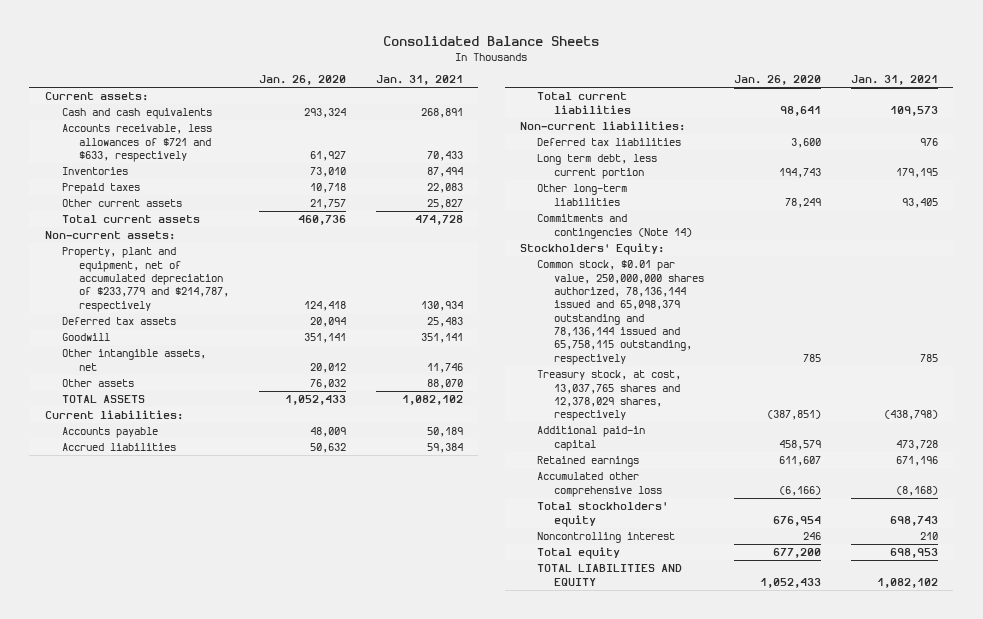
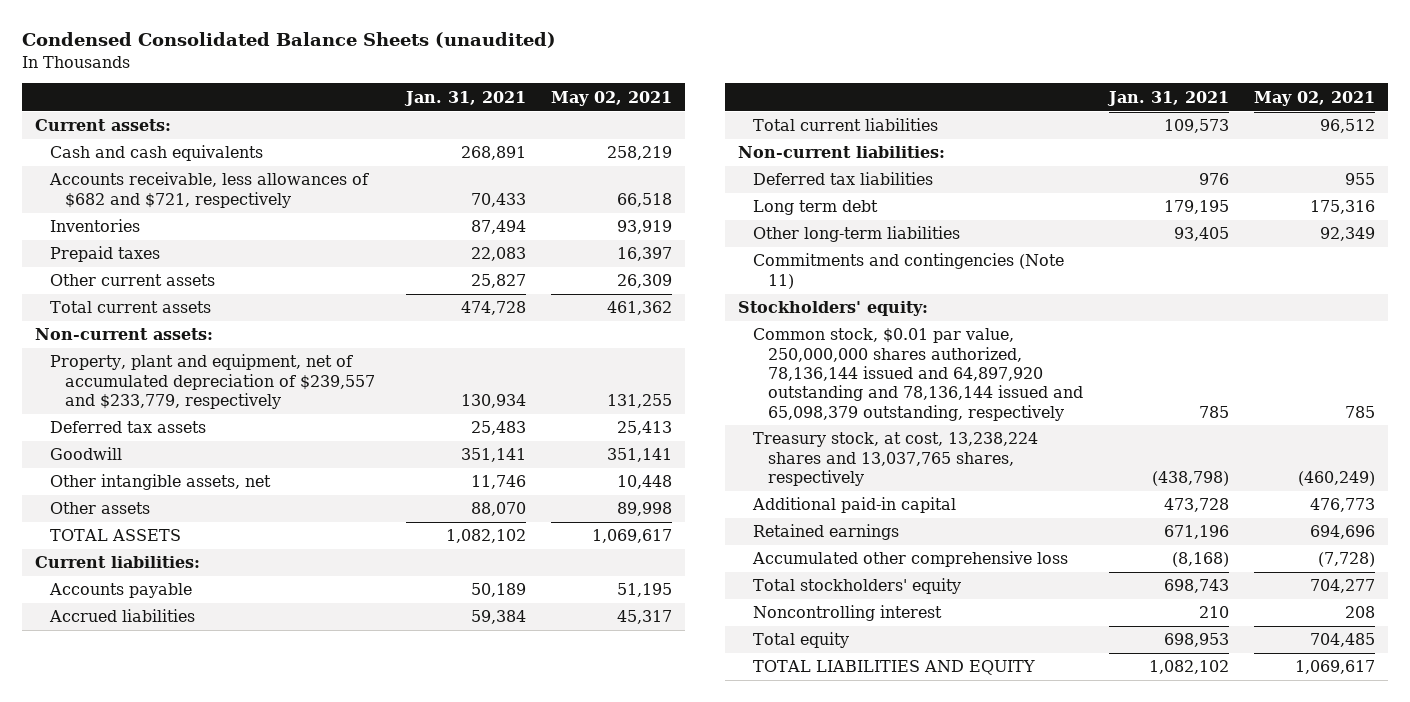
- Consolidated Balance Sheets
+ Condensed Consolidated Balance Sheets (unaudited)
- | Jan. 26, 2020 | Jan. 31, 2021
+ | Jan. 31, 2021 | May 02, 2021
- Accounts receivable, less allowances of $721 and $633, respectively | 61,927 | 70,433
+ Accounts receivable, less allowances of $682 and $721, respectively | 70,433 | 66,518
- Property, plant and equipment, net of accumulated depreciation of $233,779 and $214,787, respectively | 124,418 | 130,934
+ Property, plant and equipment, net of accumulated depreciation of $239,557 and $233,779, respectively | 130,934 | 131,255
- Long term debt, less current portion | 194,743 | 179,195
+ Long term debt | 179,195 | 175,316
- Commitments and contingencies (Note 14)
- Stockholders' Equity:
- Common stock, $0.01 par value, 250,000,000 shares authorized, 78,136,144 issued and 65,098,379 outstanding and 78,136,144 issued and 65,758,115 outstanding, respectively | 785 | 785
- Treasury stock, at cost, 13,037,765 shares and 12,378,029 shares, respectively | (387,851) | (438,798)
+ Commitments and contingencies (Note 11)
+ Stockholders' equity:
+ Common stock, $0.01 par value, 250,000,000 shares authorized, 78,136,144 issued and 64,897,920 outstanding and 78,136,144 issued and 65,098,379 outstanding, respectively | 785 | 785
+ Treasury stock, at cost, 13,238,224 shares and 13,037,765 shares, respectively | (438,798) | (460,249)

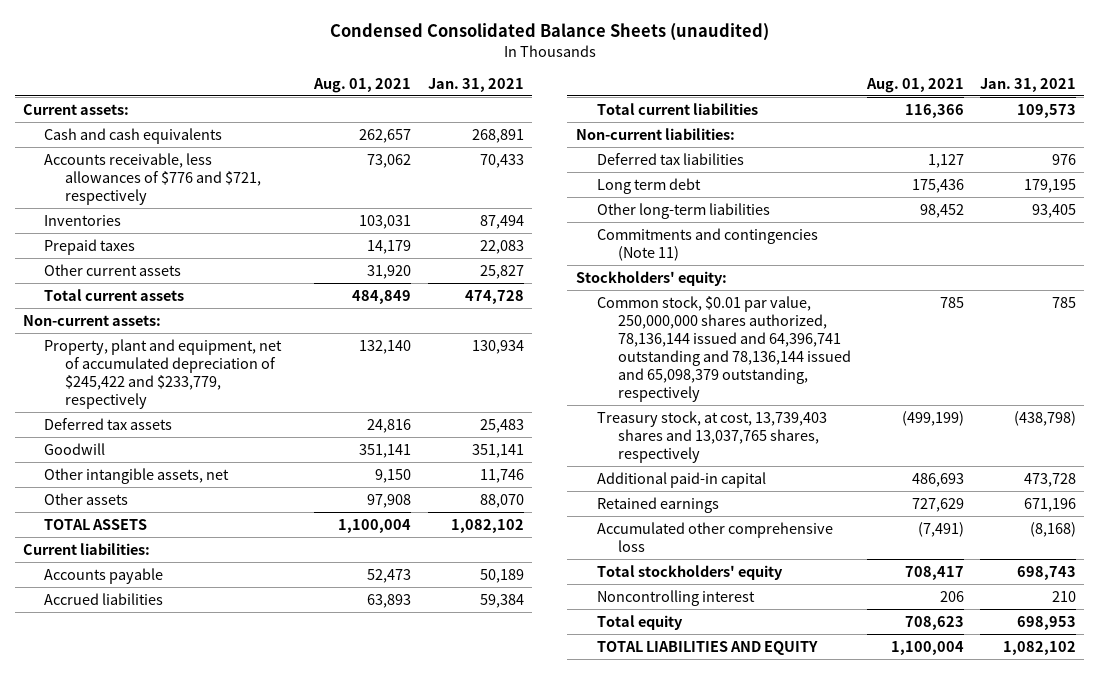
- | Jan. 31, 2021 | May 02, 2021
+ | Aug. 01, 2021 | Jan. 31, 2021
- Accounts receivable, less allowances of $682 and $721, respectively | 70,433 | 66,518
+ Accounts receivable, less allowances of $776 and $721, respectively | 73,062 | 70,433
- Property, plant and equipment, net of accumulated depreciation of $239,557 and $233,779, respectively | 130,934 | 131,255
+ Property, plant and equipment, net of accumulated depreciation of $245,422 and $233,779, respectively | 132,140 | 130,934
- Common stock, $0.01 par value, 250,000,000 shares authorized, 78,136,144 issued and 64,897,920 outstanding and 78,136,144 issued and 65,098,379 outstanding, respectively | 785 | 785
- Treasury stock, at cost, 13,238,224 shares and 13,037,765 shares, respectively | (438,798) | (460,249)
+ Common stock, $0.01 par value, 250,000,000 shares authorized, 78,136,144 issued and 64,396,741 outstanding and 78,136,144 issued and 65,098,379 outstanding, respectively | 785 | 785
+ Treasury stock, at cost, 13,739,403 shares and 13,037,765 shares, respectively | (499,199) | (438,798)

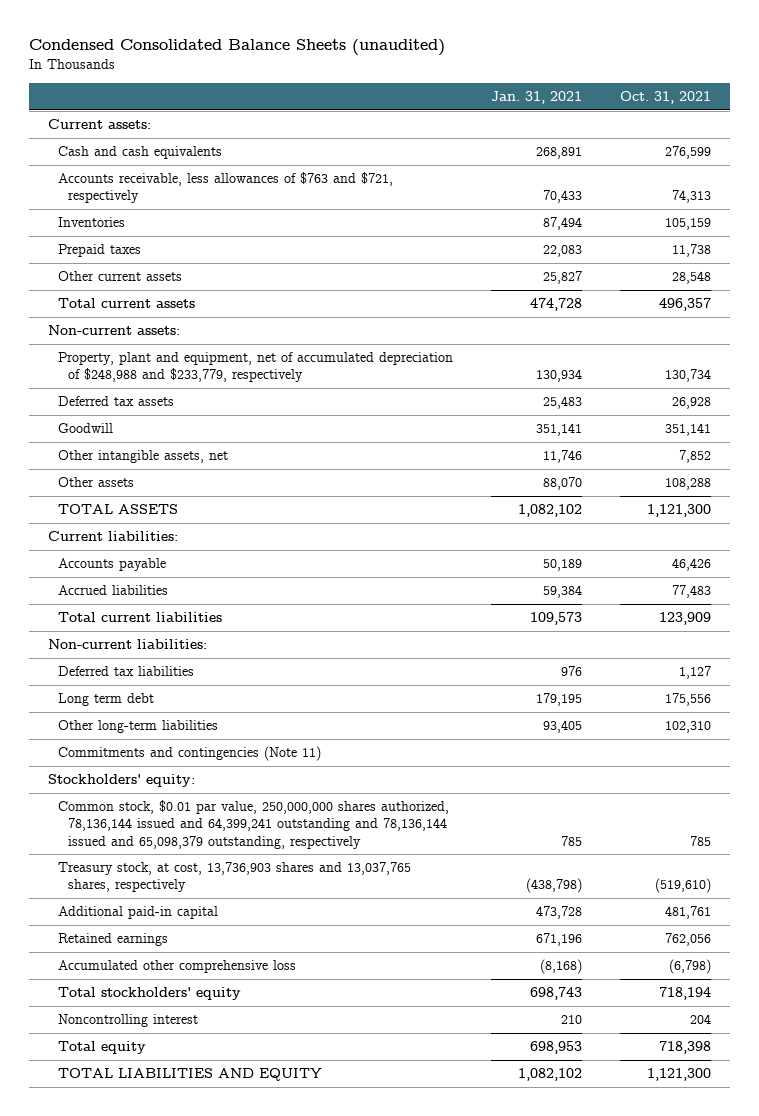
- | Aug. 01, 2021 | Jan. 31, 2021
+ | Jan. 31, 2021 | Oct. 31, 2021
- Accounts receivable, less allowances of $776 and $721, respectively | 73,062 | 70,433
+ Accounts receivable, less allowances of $763 and $721, respectively | 70,433 | 74,313
- Property, plant and equipment, net of accumulated depreciation of $245,422 and $233,779, respectively | 132,140 | 130,934
+ Property, plant and equipment, net of accumulated depreciation of $248,988 and $233,779, respectively | 130,934 | 130,734
- Common stock, $0.01 par value, 250,000,000 shares authorized, 78,136,144 issued and 64,396,741 outstanding and 78,136,144 issued and 65,098,379 outstanding, respectively | 785 | 785
- Treasury stock, at cost, 13,739,403 shares and 13,037,765 shares, respectively | (499,199) | (438,798)
+ Common stock, $0.01 par value, 250,000,000 shares authorized, 78,136,144 issued and 64,399,241 outstanding and 78,136,144 issued and 65,098,379 outstanding, respectively | 785 | 785
+ Treasury stock, at cost, 13,736,903 shares and 13,037,765 shares, respectively | (438,798) | (519,610)

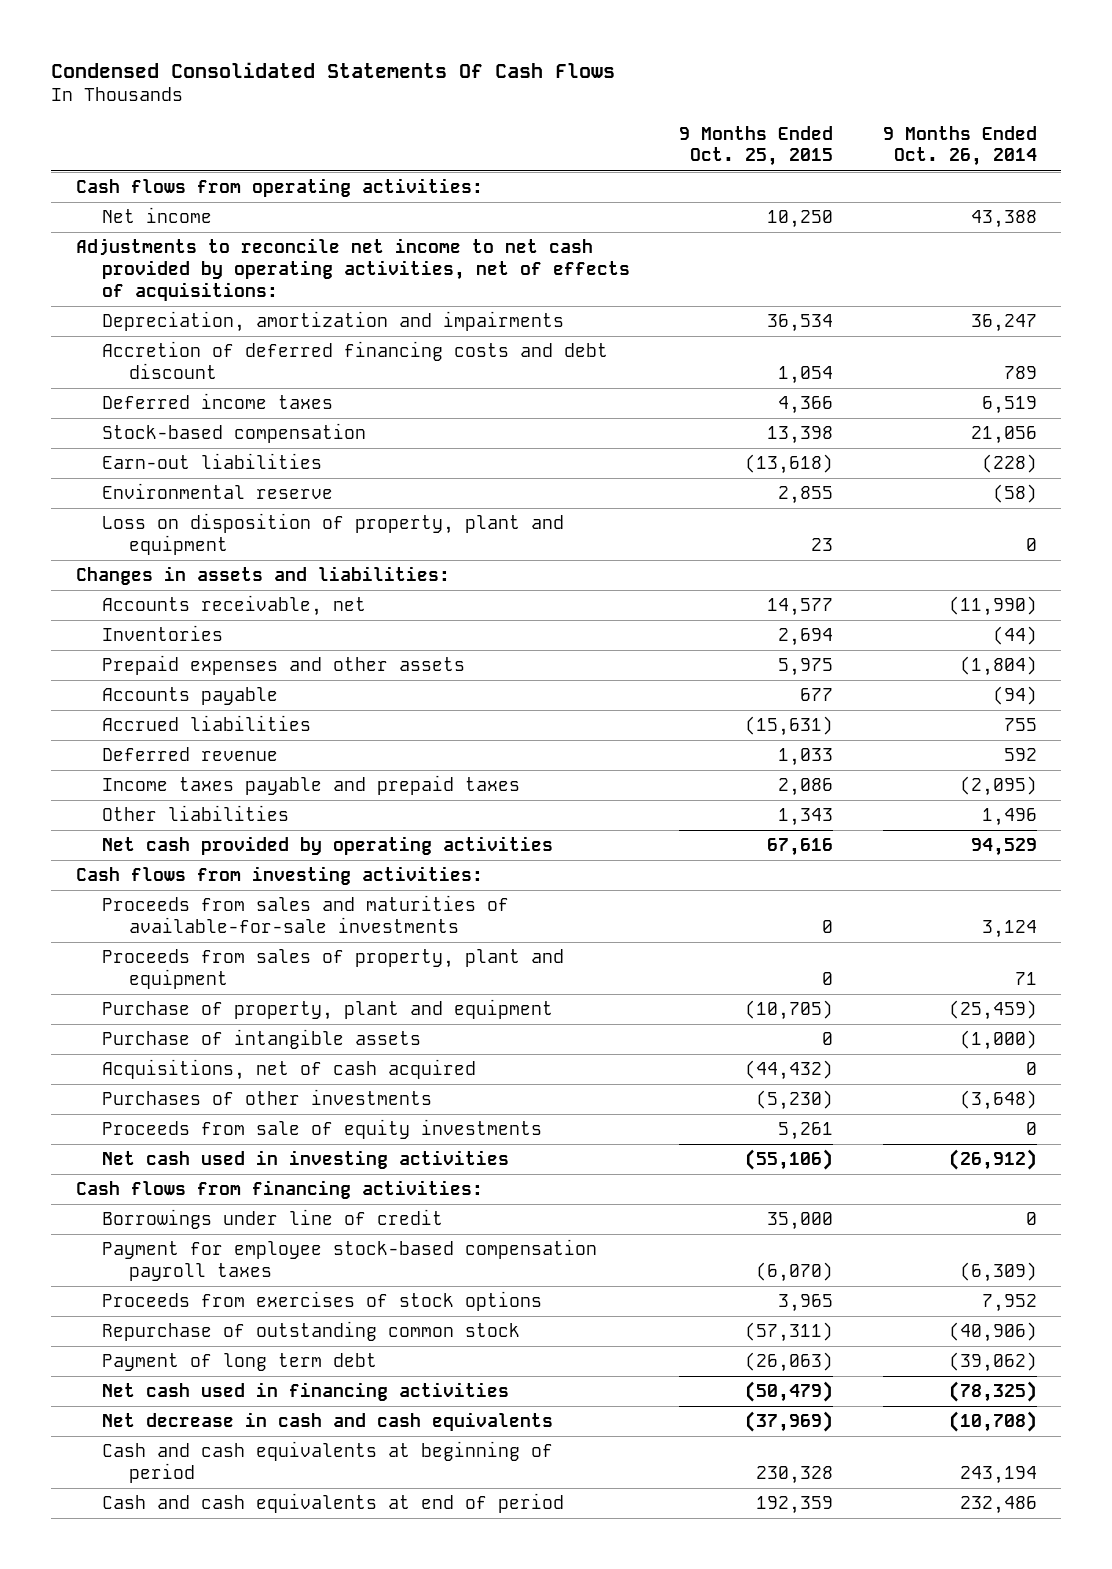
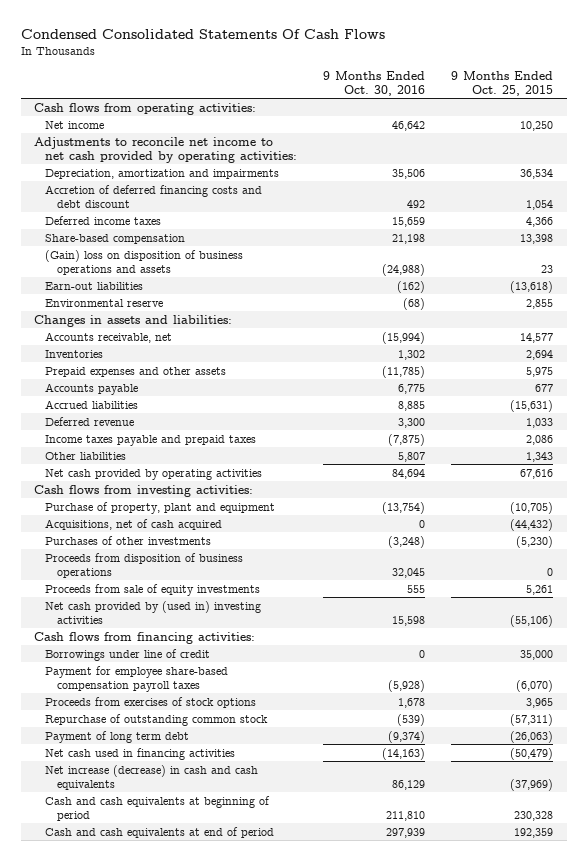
- | 9 Months Ended Oct. 25, 2015 | 9 Months Ended Oct. 26, 2014
+ | 9 Months Ended Oct. 30, 2016 | 9 Months Ended Oct. 25, 2015
- Adjustments to reconcile net income to net cash provided by operating activities, net of effects of acquisitions:
+ Adjustments to reconcile net income to net cash provided by operating activities:
- Stock-based compensation | 13,398 | 21,056
+ Share-based compensation | 21,198 | 13,398
+ (Gain) loss on disposition of business operations and assets | (24,988) | 23
- Loss on disposition of property, plant and equipment | 23 | 0
- Proceeds from sales and maturities of available-for-sale investments | 0 | 3,124
- Proceeds from sales of property, plant and equipment | 0 | 71
- Purchase of intangible assets | 0 | (1,000)
+ Proceeds from disposition of business operations | 32,045 | 0
- Net cash used in investing activities | (55,106) | (26,912)
+ Net cash provided by (used in) investing activities | 15,598 | (55,106)
- Payment for employee stock-based compensation payroll taxes | (6,070) | (6,309)
+ Payment for employee share-based compensation payroll taxes | (5,928) | (6,070)
- Net decrease in cash and cash equivalents | (37,969) | (10,708)
+ Net increase (decrease) in cash and cash equivalents | 86,129 | (37,969)

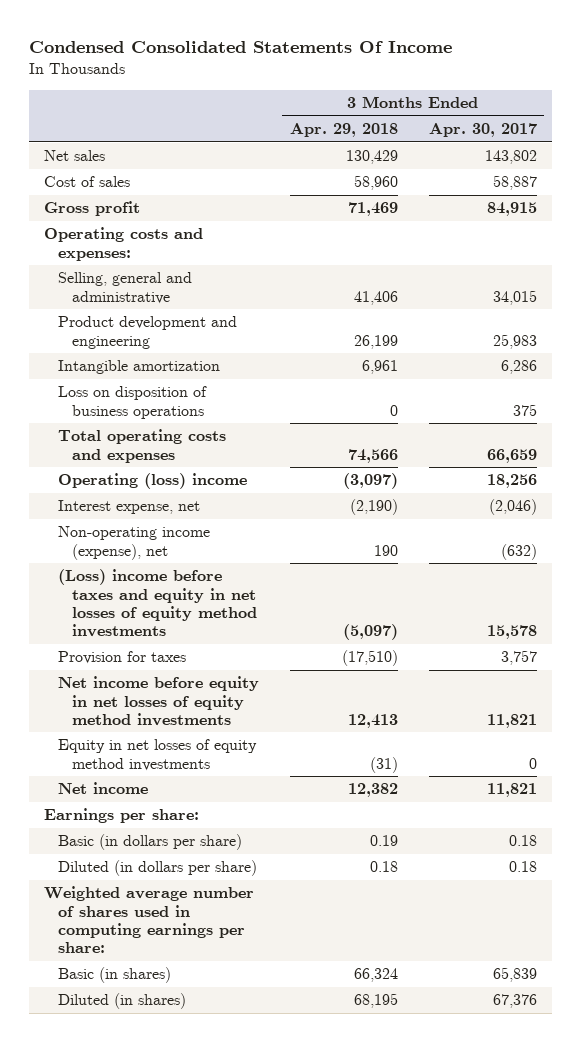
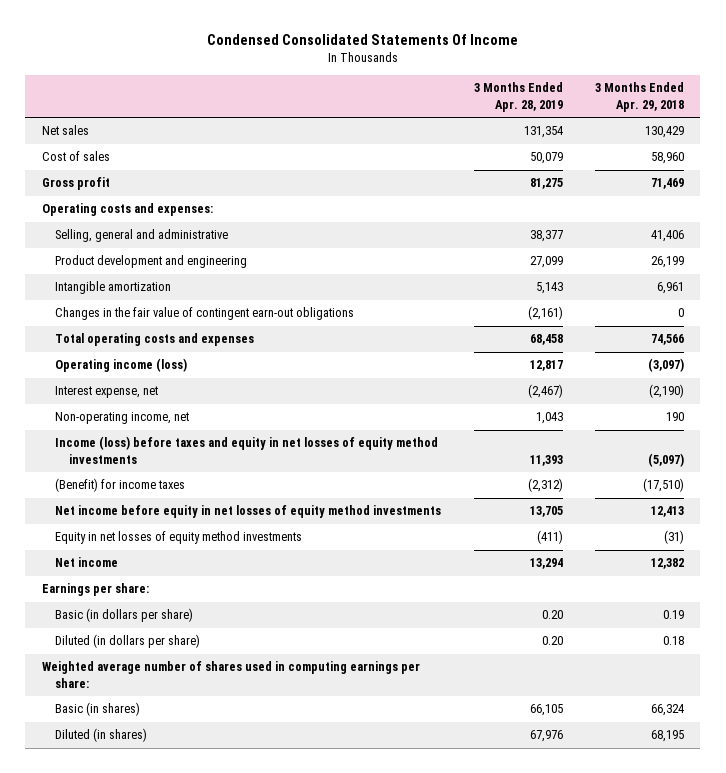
- | 3 Months Ended Apr. 29, 2018 | 3 Months Ended Apr. 30, 2017
+ | 3 Months Ended Apr. 28, 2019 | 3 Months Ended Apr. 29, 2018
- Loss on disposition of business operations | 0 | 375
+ Changes in the fair value of contingent earn-out obligations | (2,161) | 0
- Operating (loss) income | (3,097) | 18,256
+ Operating income (loss) | 12,817 | (3,097)
- Non-operating income (expense), net | 190 | (632)
- (Loss) income before taxes and equity in net losses of equity method investments | (5,097) | 15,578
- Provision for taxes | (17,510) | 3,757
+ Non-operating income, net | 1,043 | 190
+ Income (loss) before taxes and equity in net losses of equity method investments | 11,393 | (5,097)
+ (Benefit) for income taxes | (2,312) | (17,510)

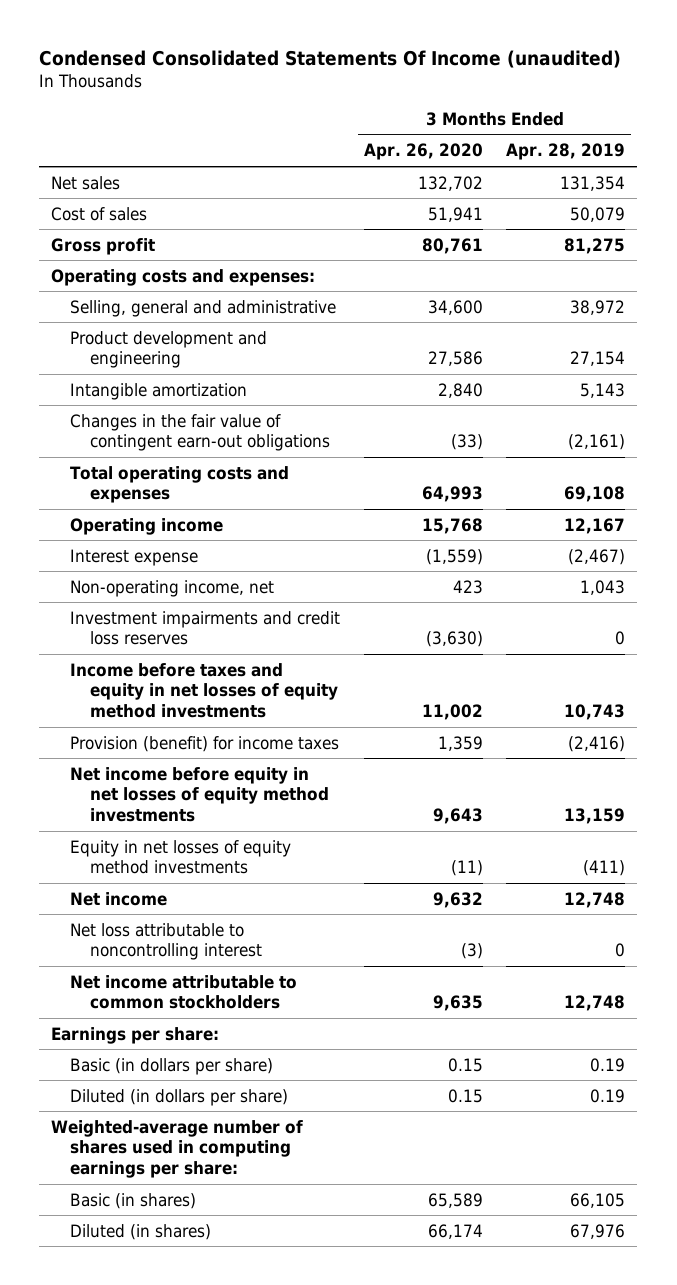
- Condensed Consolidated Statements Of Income
+ Condensed Consolidated Statements Of Income (unaudited)
- | 3 Months Ended Apr. 28, 2019 | 3 Months Ended Apr. 29, 2018
+ | 3 Months Ended Apr. 26, 2020 | 3 Months Ended Apr. 28, 2019
- Selling, general and administrative | 38,377 | 41,406
- Product development and engineering | 27,099 | 26,199
+ Selling, general and administrative | 34,600 | 38,972
+ Product development and engineering | 27,586 | 27,154
- Total operating costs and expenses | 68,458 | 74,566
- Operating income (loss) | 12,817 | (3,097)
- Interest expense, net | (2,467) | (2,190)
+ Total operating costs and expenses | 64,993 | 69,108
+ Operating income | 15,768 | 12,167
+ Interest expense | (1,559) | (2,467)
- Income (loss) before taxes and equity in net losses of equity method investments | 11,393 | (5,097)
- (Benefit) for income taxes | (2,312) | (17,510)
- Net income before equity in net losses of equity method investments | 13,705 | 12,413
+ Investment impairments and credit loss reserves | (3,630) | 0
+ Income before taxes and equity in net losses of equity method investments | 11,002 | 10,743
+ Provision (benefit) for income taxes | 1,359 | (2,416)
+ Net income before equity in net losses of equity method investments | 9,643 | 13,159
- Net income | 13,294 | 12,382
+ Net income | 9,632 | 12,748
+ Net loss attributable to noncontrolling interest | (3) | 0
+ Net income attributable to common stockholders | 9,635 | 12,748
- Basic (in dollars per share) | 0.20 | 0.19
- Diluted (in dollars per share) | 0.20 | 0.18
- Weighted average number of shares used in computing earnings per share:
+ Basic (in dollars per share) | 0.15 | 0.19
+ Diluted (in dollars per share) | 0.15 | 0.19
+ Weighted-average number of shares used in computing earnings per share:

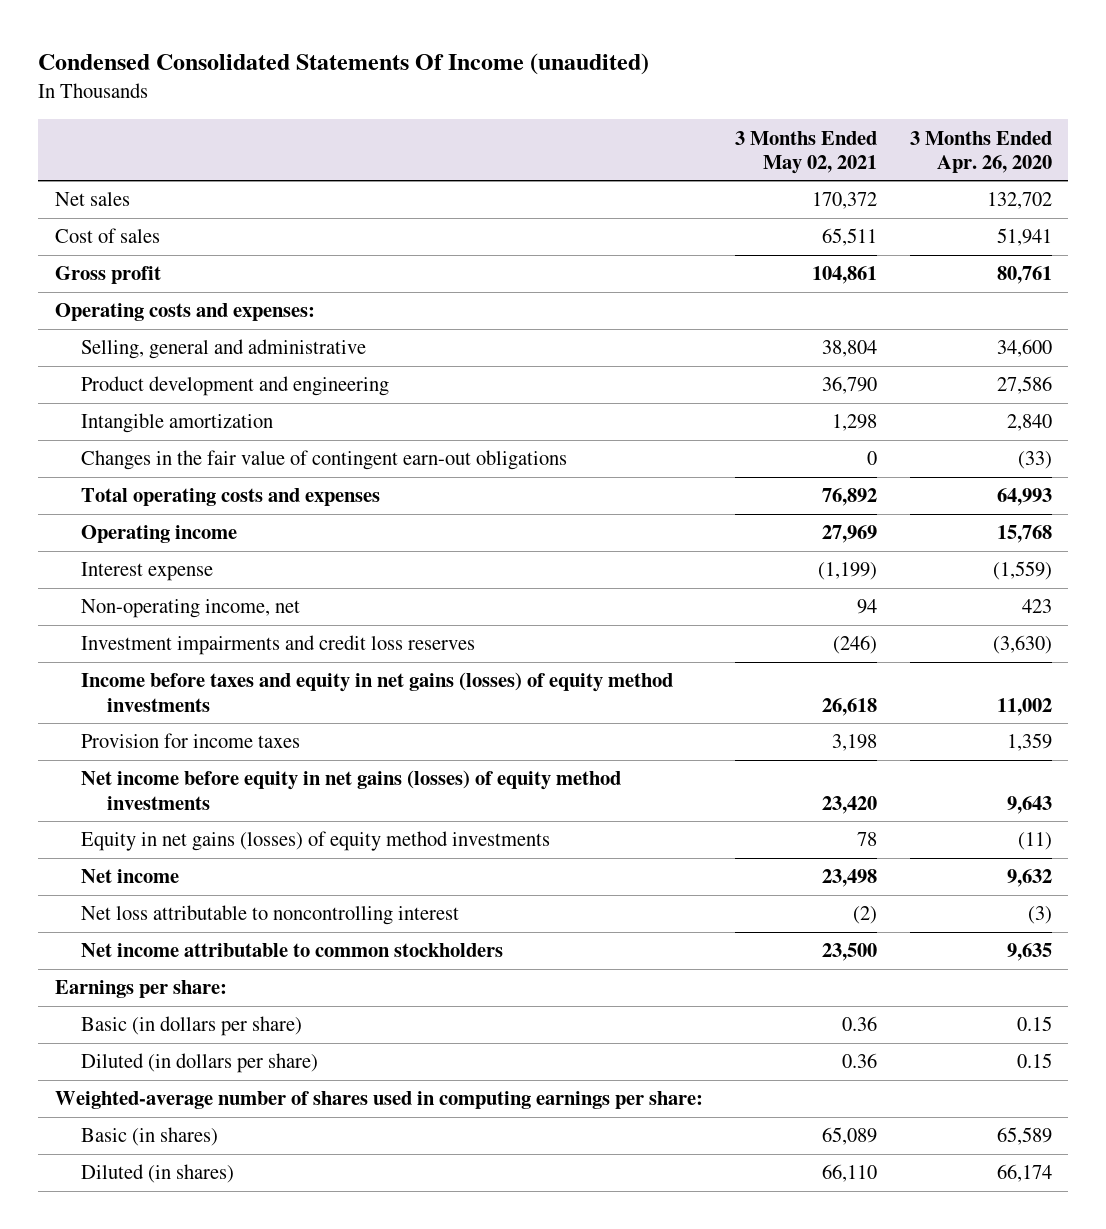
- | 3 Months Ended Apr. 26, 2020 | 3 Months Ended Apr. 28, 2019
+ | 3 Months Ended May 02, 2021 | 3 Months Ended Apr. 26, 2020
- Income before taxes and equity in net losses of equity method investments | 11,002 | 10,743
- Provision (benefit) for income taxes | 1,359 | (2,416)
- Net income before equity in net losses of equity method investments | 9,643 | 13,159
- Equity in net losses of equity method investments | (11) | (411)
+ Income before taxes and equity in net gains (losses) of equity method investments | 26,618 | 11,002
+ Provision for income taxes | 3,198 | 1,359
+ Net income before equity in net gains (losses) of equity method investments | 23,420 | 9,643
+ Equity in net gains (losses) of equity method investments | 78 | (11)

